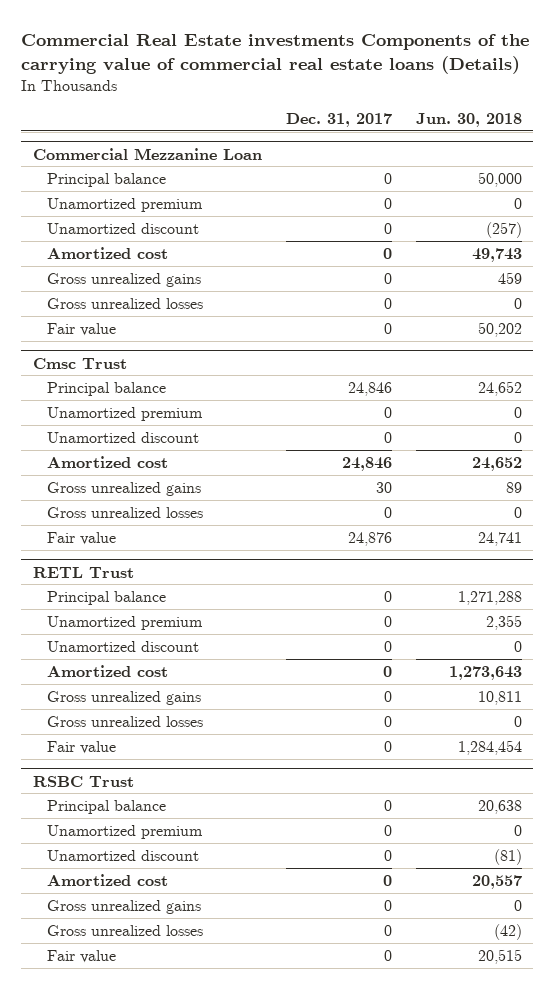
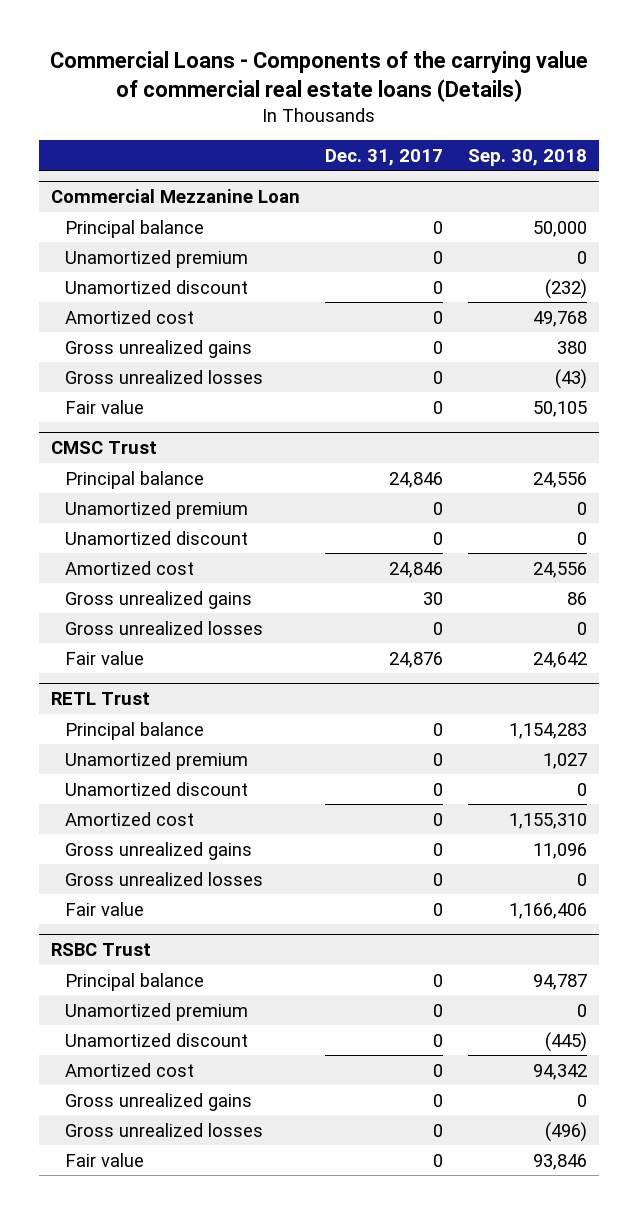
- Commercial Real Estate investments Components of the carrying value of commercial real estate loans (Details)
+ Commercial Loans - Components of the carrying value of commercial real estate loans (Details)
- | Dec. 31, 2017 | Jun. 30, 2018
+ | Dec. 31, 2017 | Sep. 30, 2018
- Cmsc Trust
+ CMSC Trust

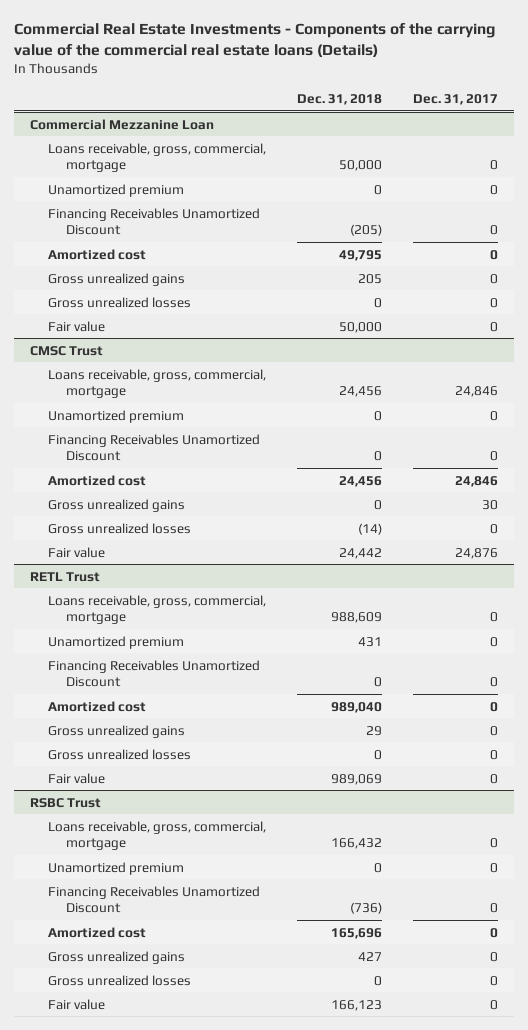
- Commercial Loans - Components of the carrying value of commercial real estate loans (Details)
+ Commercial Real Estate Investments - Components of the carrying value of the commercial real estate loans (Details)
- | Dec. 31, 2017 | Sep. 30, 2018
+ | Dec. 31, 2018 | Dec. 31, 2017
@ Commercial Mezzanine Loan
- Principal balance | 0 | 50,000
+ Loans receivable, gross, commercial, mortgage | 50,000 | 0
- Unamortized discount | 0 | (232)
+ Financing Receivables Unamortized Discount | (205) | 0
@ CMSC Trust
- Principal balance | 24,846 | 24,556
+ Loans receivable, gross, commercial, mortgage | 24,456 | 24,846
- Unamortized discount | 0 | 0
+ Financing Receivables Unamortized Discount | 0 | 0
@ RETL Trust
- Principal balance | 0 | 1,154,283
+ Loans receivable, gross, commercial, mortgage | 988,609 | 0
- Unamortized discount | 0 | 0
+ Financing Receivables Unamortized Discount | 0 | 0
@ RSBC Trust
- Principal balance | 0 | 94,787
+ Loans receivable, gross, commercial, mortgage | 166,432 | 0
- Unamortized discount | 0 | (445)
+ Financing Receivables Unamortized Discount | (736) | 0

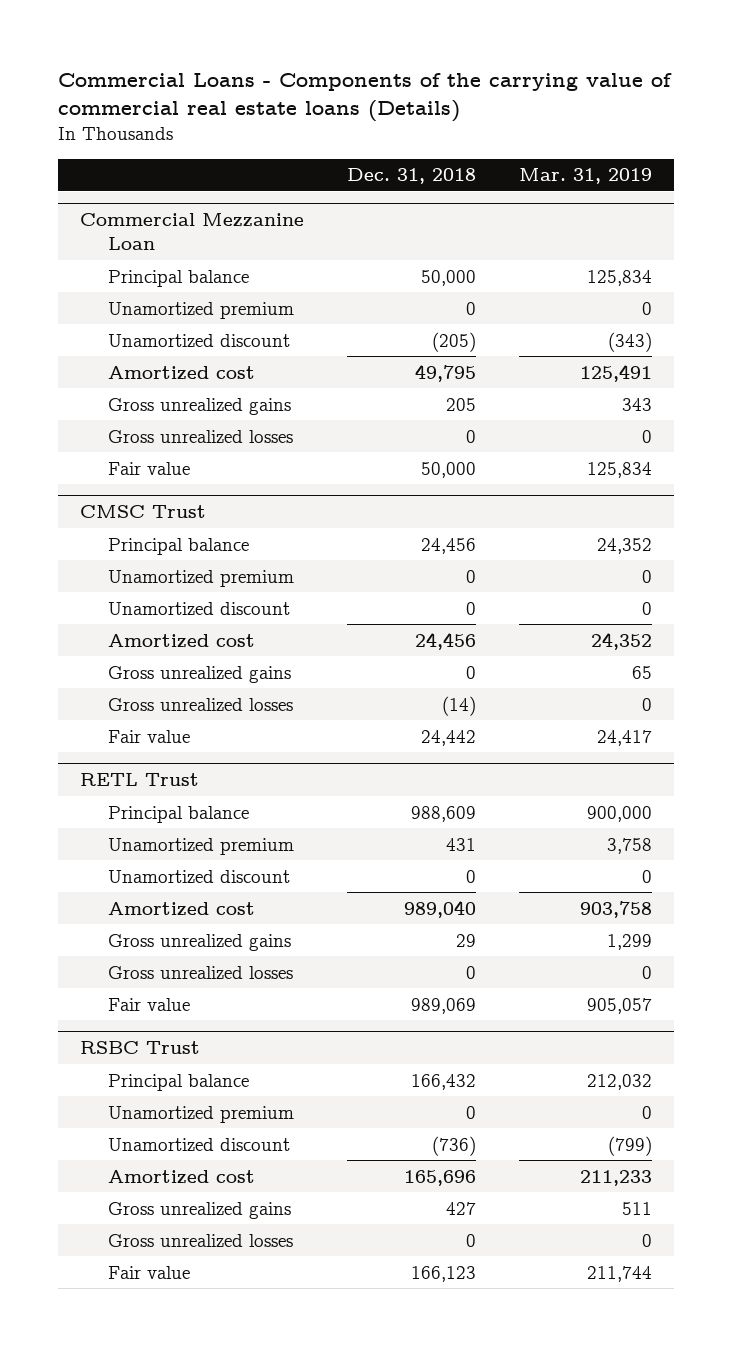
- Commercial Real Estate Investments - Components of the carrying value of the commercial real estate loans (Details)
+ Commercial Loans - Components of the carrying value of commercial real estate loans (Details)
- | Dec. 31, 2018 | Dec. 31, 2017
+ | Dec. 31, 2018 | Mar. 31, 2019
@ Commercial Mezzanine Loan
- Loans receivable, gross, commercial, mortgage | 50,000 | 0
+ Principal balance | 50,000 | 125,834
- Financing Receivables Unamortized Discount | (205) | 0
+ Unamortized discount | (205) | (343)
@ CMSC Trust
- Loans receivable, gross, commercial, mortgage | 24,456 | 24,846
+ Principal balance | 24,456 | 24,352
- Financing Receivables Unamortized Discount | 0 | 0
+ Unamortized discount | 0 | 0
@ RETL Trust
- Loans receivable, gross, commercial, mortgage | 988,609 | 0
+ Principal balance | 988,609 | 900,000
- Financing Receivables Unamortized Discount | 0 | 0
+ Unamortized discount | 0 | 0
@ RSBC Trust
- Loans receivable, gross, commercial, mortgage | 166,432 | 0
+ Principal balance | 166,432 | 212,032
- Financing Receivables Unamortized Discount | (736) | 0
+ Unamortized discount | (736) | (799)

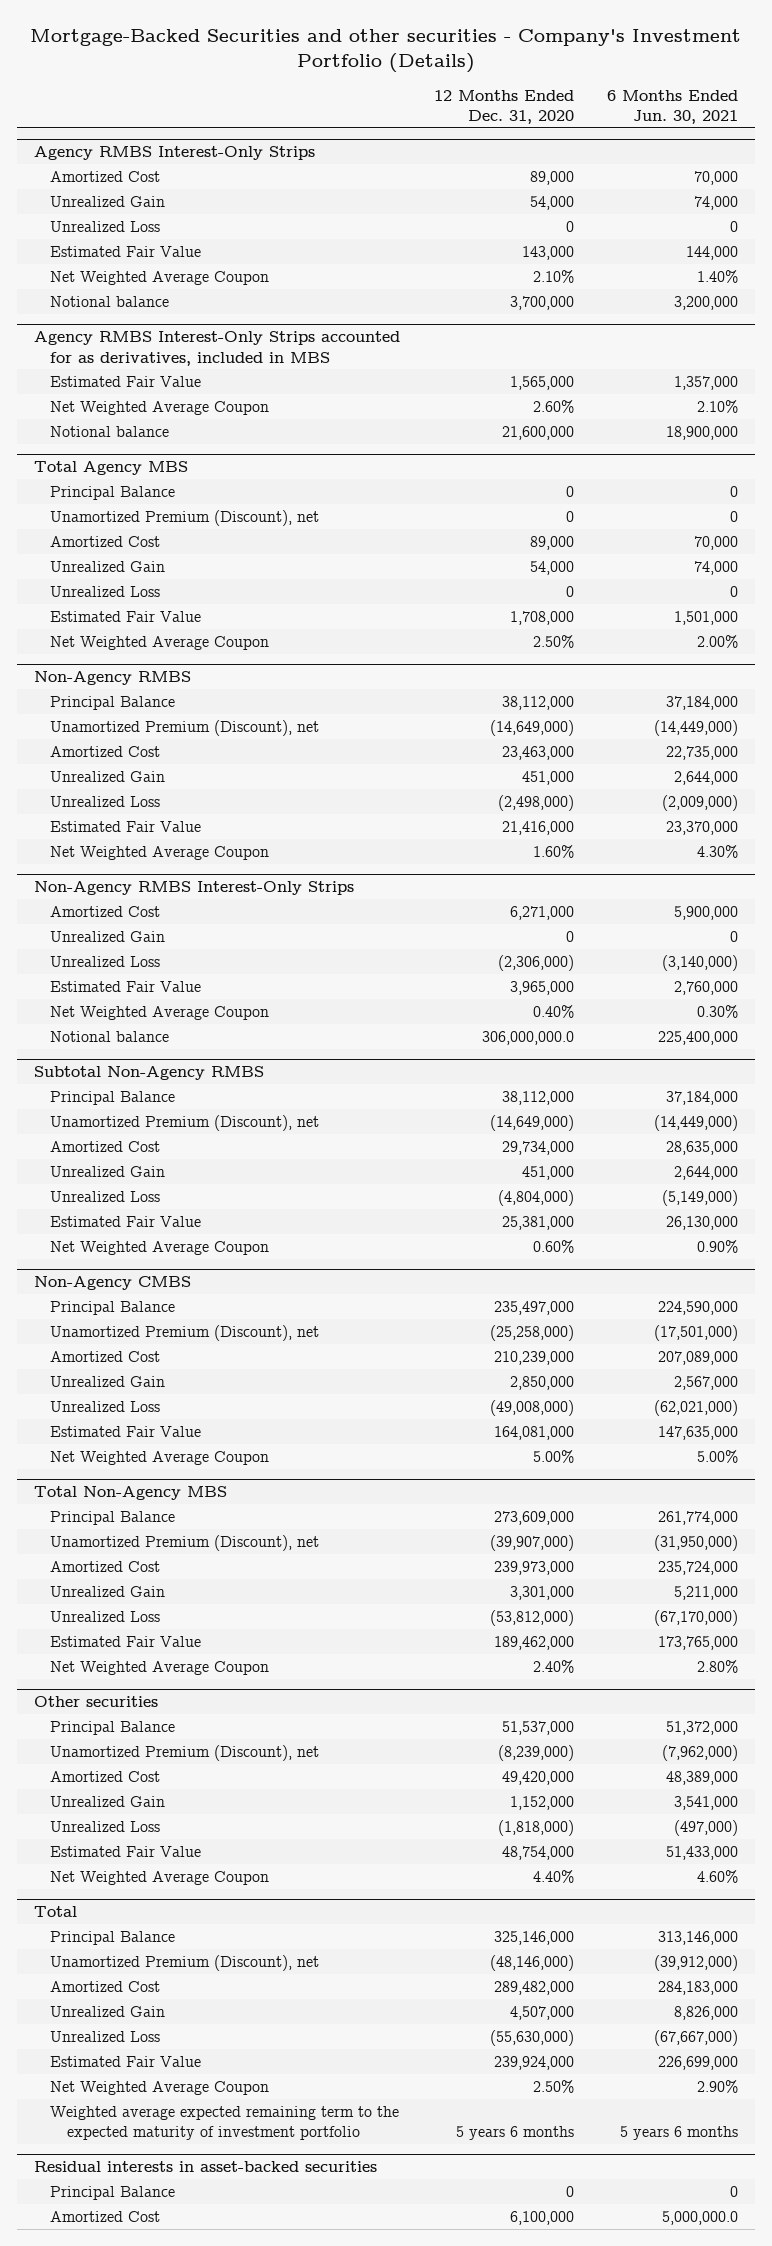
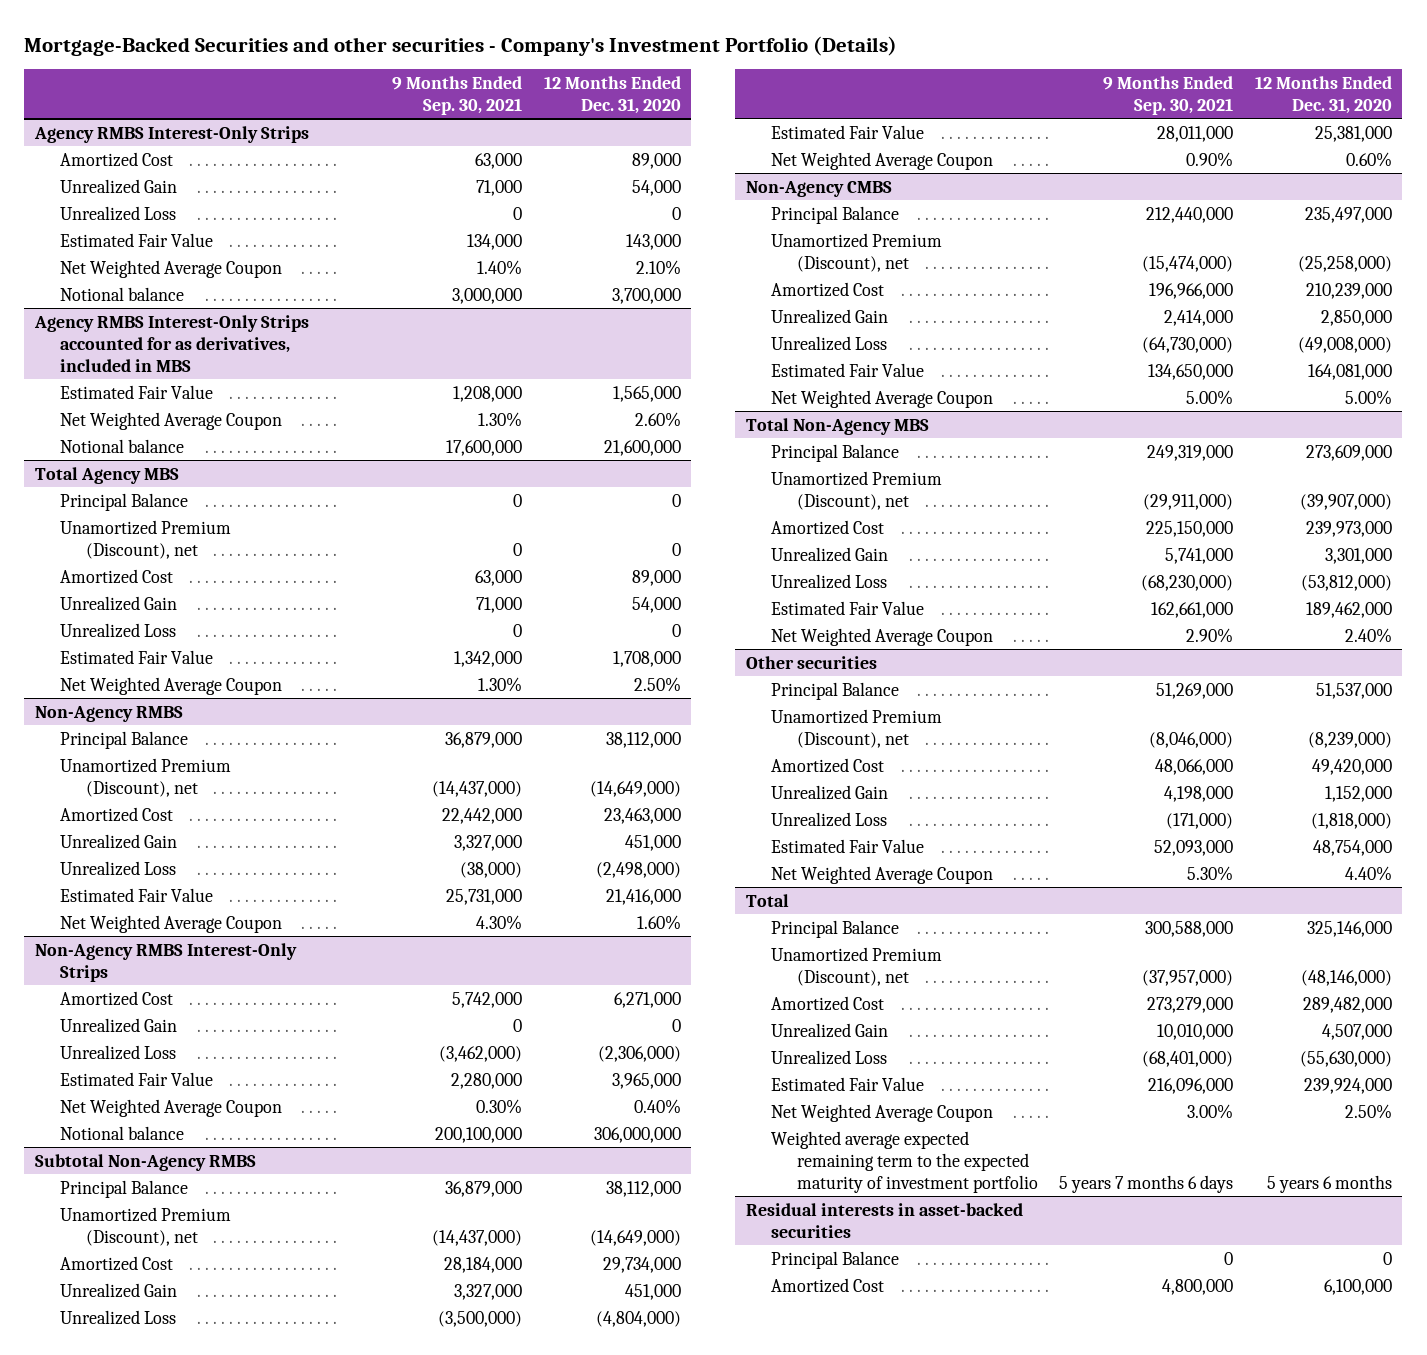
- | 12 Months Ended Dec. 31, 2020 | 6 Months Ended Jun. 30, 2021
+ | 9 Months Ended Sep. 30, 2021 | 12 Months Ended Dec. 31, 2020
@ Non-Agency RMBS Interest-Only Strips
- Notional balance | 306,000,000.0 | 225,400,000
+ Notional balance | 200,100,000 | 306,000,000

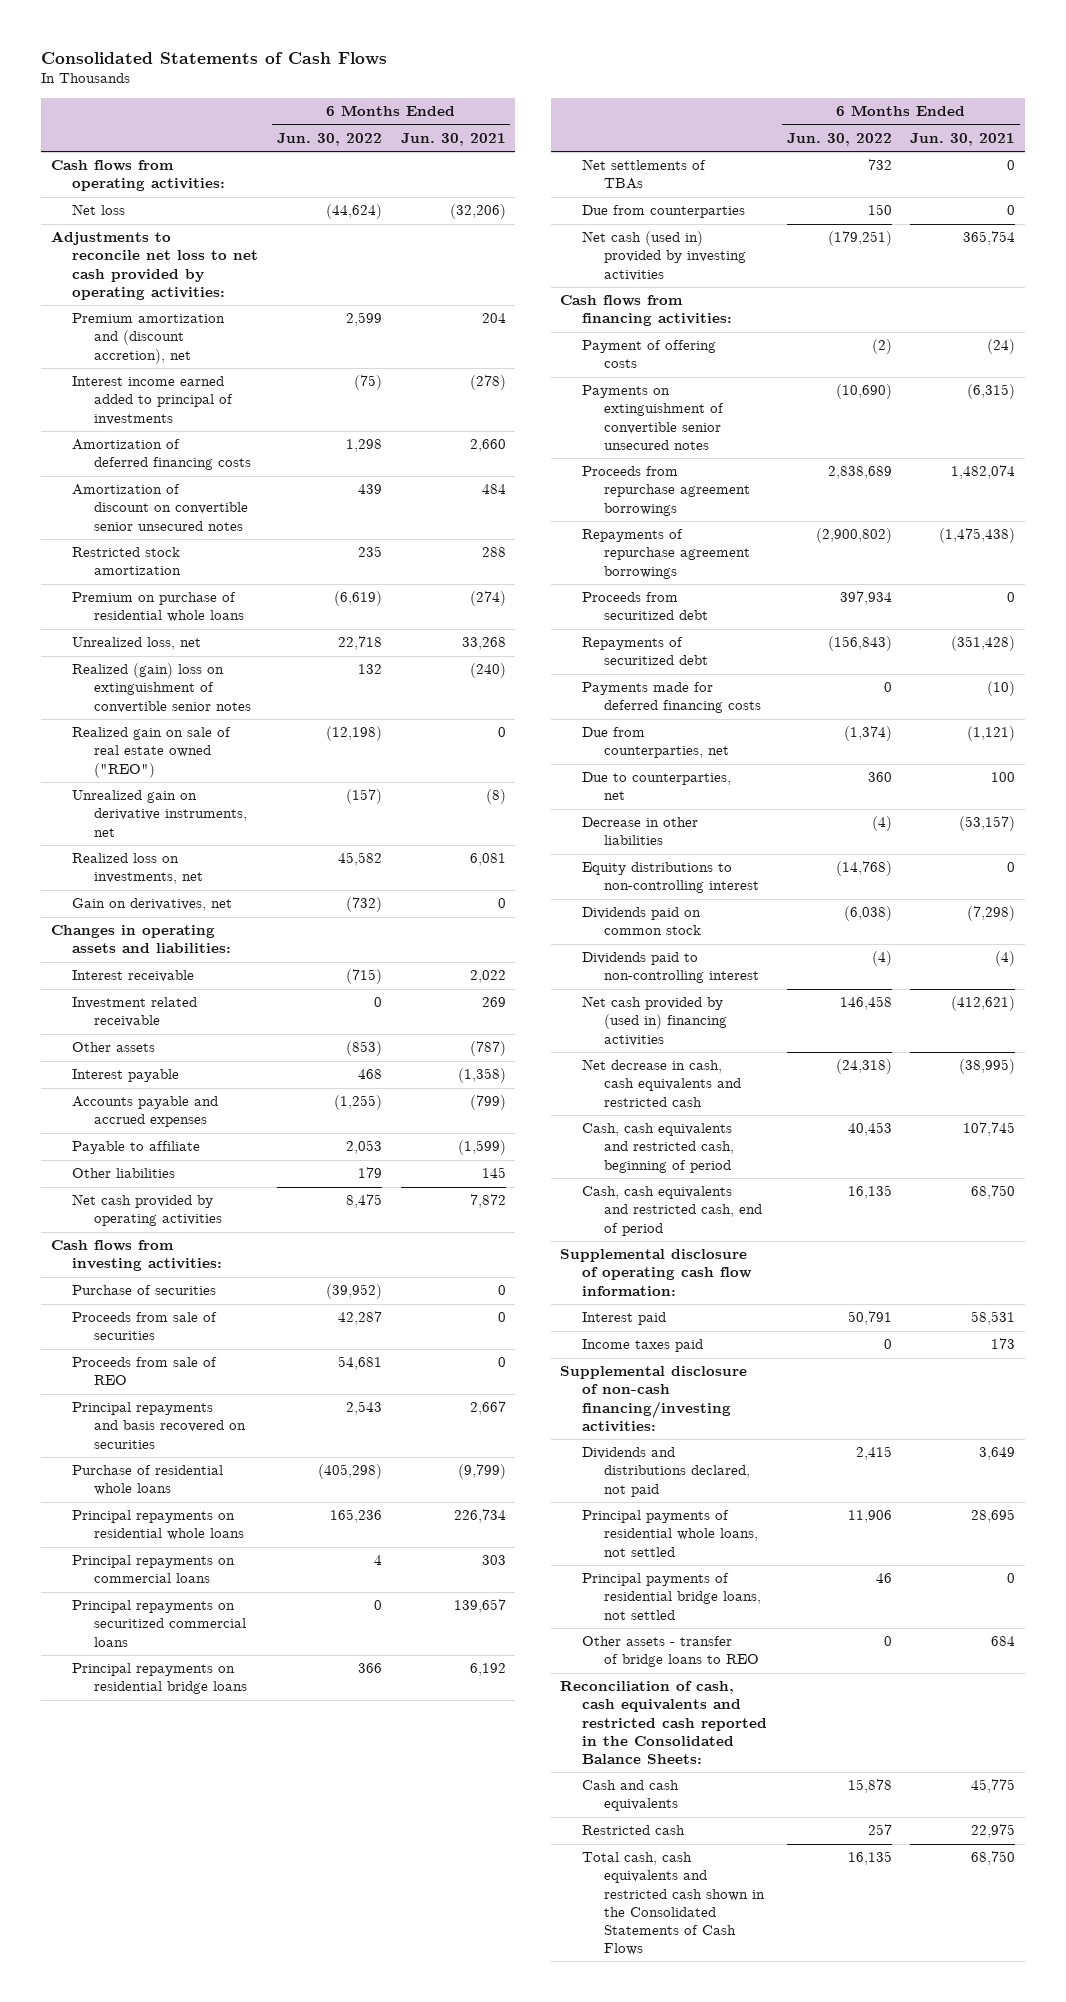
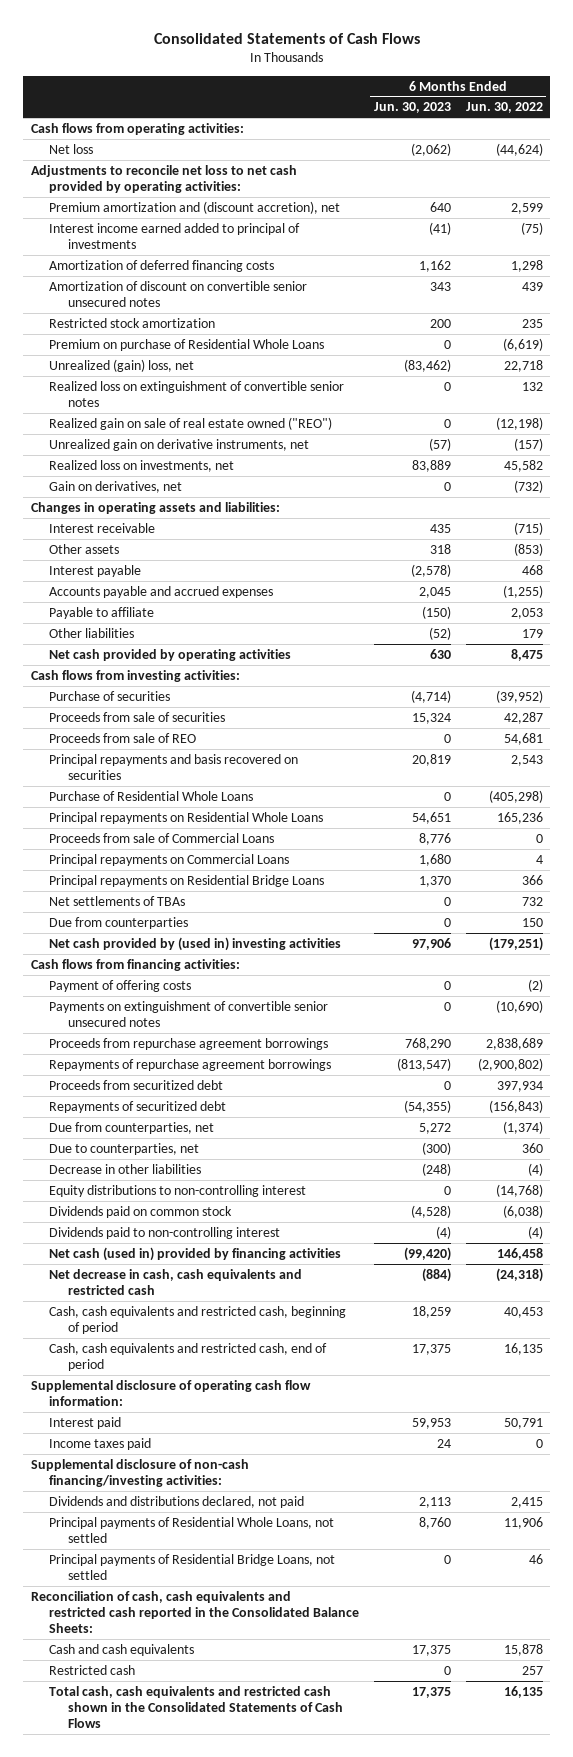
- | 6 Months Ended Jun. 30, 2022 | 6 Months Ended Jun. 30, 2021
+ | 6 Months Ended Jun. 30, 2023 | 6 Months Ended Jun. 30, 2022
- Premium on purchase of residential whole loans | (6,619) | (274)
- Unrealized loss, net | 22,718 | 33,268
- Realized (gain) loss on extinguishment of convertible senior notes | 132 | (240)
+ Premium on purchase of Residential Whole Loans | 0 | (6,619)
+ Unrealized (gain) loss, net | (83,462) | 22,718
+ Realized loss on extinguishment of convertible senior notes | 0 | 132
- Investment related receivable | 0 | 269
- Purchase of residential whole loans | (405,298) | (9,799)
- Principal repayments on residential whole loans | 165,236 | 226,734
- Principal repayments on commercial loans | 4 | 303
- Principal repayments on securitized commercial loans | 0 | 139,657
- Principal repayments on residential bridge loans | 366 | 6,192
+ Purchase of Residential Whole Loans | 0 | (405,298)
+ Principal repayments on Residential Whole Loans | 54,651 | 165,236
+ Proceeds from sale of Commercial Loans | 8,776 | 0
+ Principal repayments on Commercial Loans | 1,680 | 4
+ Principal repayments on Residential Bridge Loans | 1,370 | 366
- Net cash (used in) provided by investing activities | (179,251) | 365,754
+ Net cash provided by (used in) investing activities | 97,906 | (179,251)
- Payments made for deferred financing costs | 0 | (10)
- Net cash provided by (used in) financing activities | 146,458 | (412,621)
+ Net cash (used in) provided by financing activities | (99,420) | 146,458
- Principal payments of residential whole loans, not settled | 11,906 | 28,695
- Principal payments of residential bridge loans, not settled | 46 | 0
- Other assets - transfer of bridge loans to REO | 0 | 684
+ Principal payments of Residential Whole Loans, not settled | 8,760 | 11,906
+ Principal payments of Residential Bridge Loans, not settled | 0 | 46

